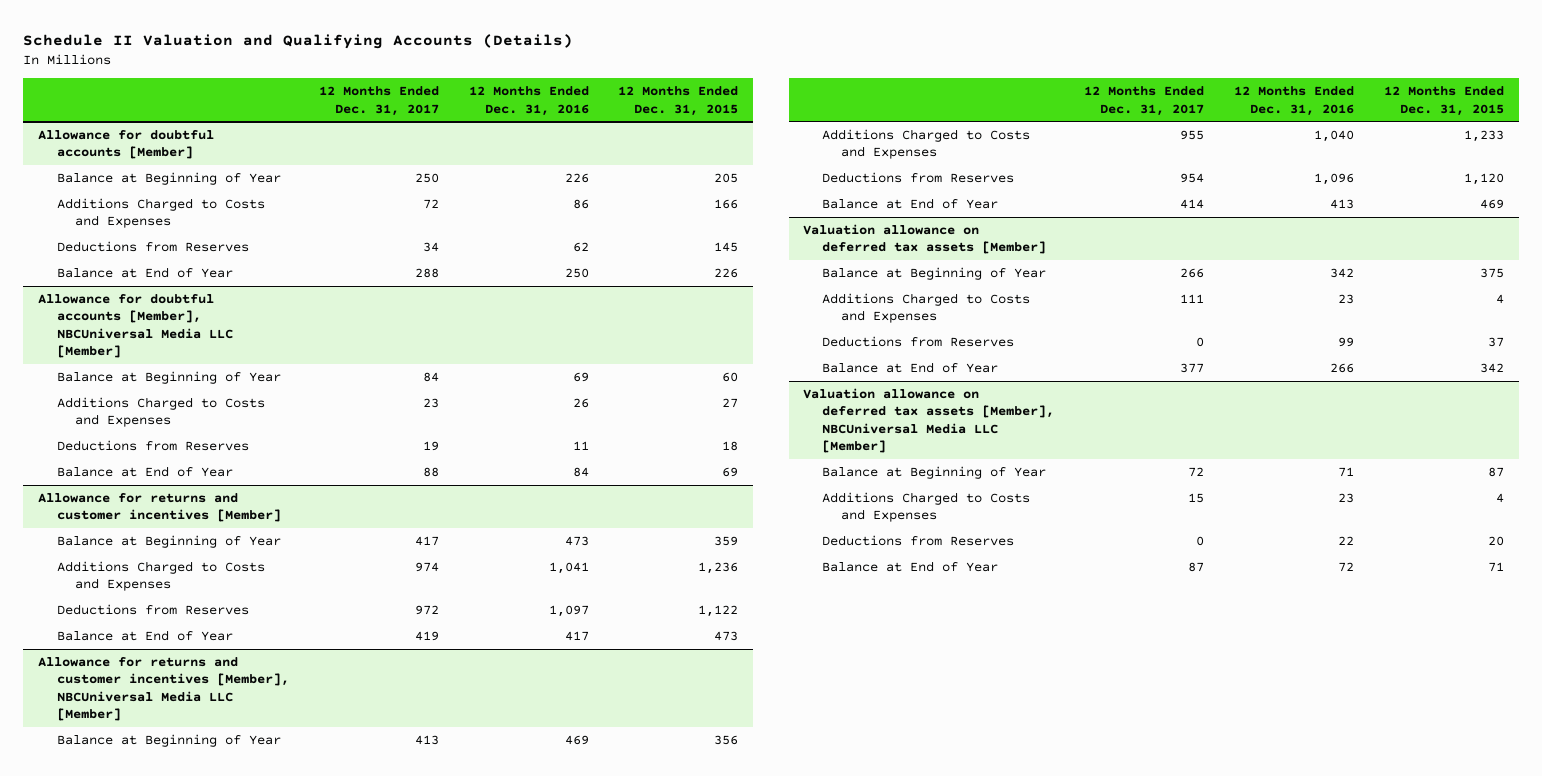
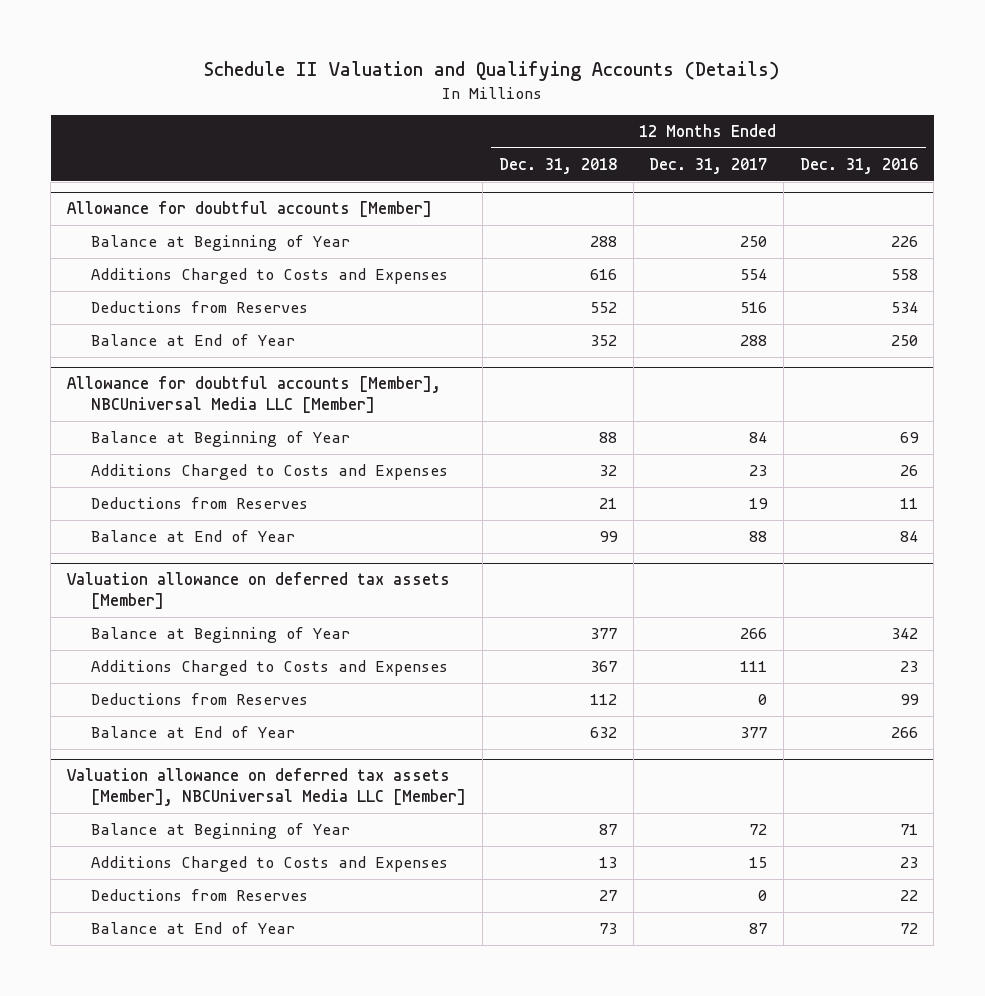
- | 12 Months Ended Dec. 31, 2017 | 12 Months Ended Dec. 31, 2016 | 12 Months Ended Dec. 31, 2015
+ | 12 Months Ended Dec. 31, 2018 | 12 Months Ended Dec. 31, 2017 | 12 Months Ended Dec. 31, 2016
@ Allowance for doubtful accounts [Member]
- Additions Charged to Costs and Expenses | 72 | 86 | 166
- Deductions from Reserves | 34 | 62 | 145
+ Additions Charged to Costs and Expenses | 616 | 554 | 558
+ Deductions from Reserves | 552 | 516 | 534
- Allowance for returns and customer incentives [Member]
- Balance at Beginning of Year | 417 | 473 | 359
- Additions Charged to Costs and Expenses | 974 | 1,041 | 1,236
- Deductions from Reserves | 972 | 1,097 | 1,122
- Balance at End of Year | 419 | 417 | 473
- Allowance for returns and customer incentives [Member], NBCUniversal Media LLC [Member]
- Balance at Beginning of Year | 413 | 469 | 356
- Additions Charged to Costs and Expenses | 955 | 1,040 | 1,233
- Deductions from Reserves | 954 | 1,096 | 1,120
- Balance at End of Year | 414 | 413 | 469

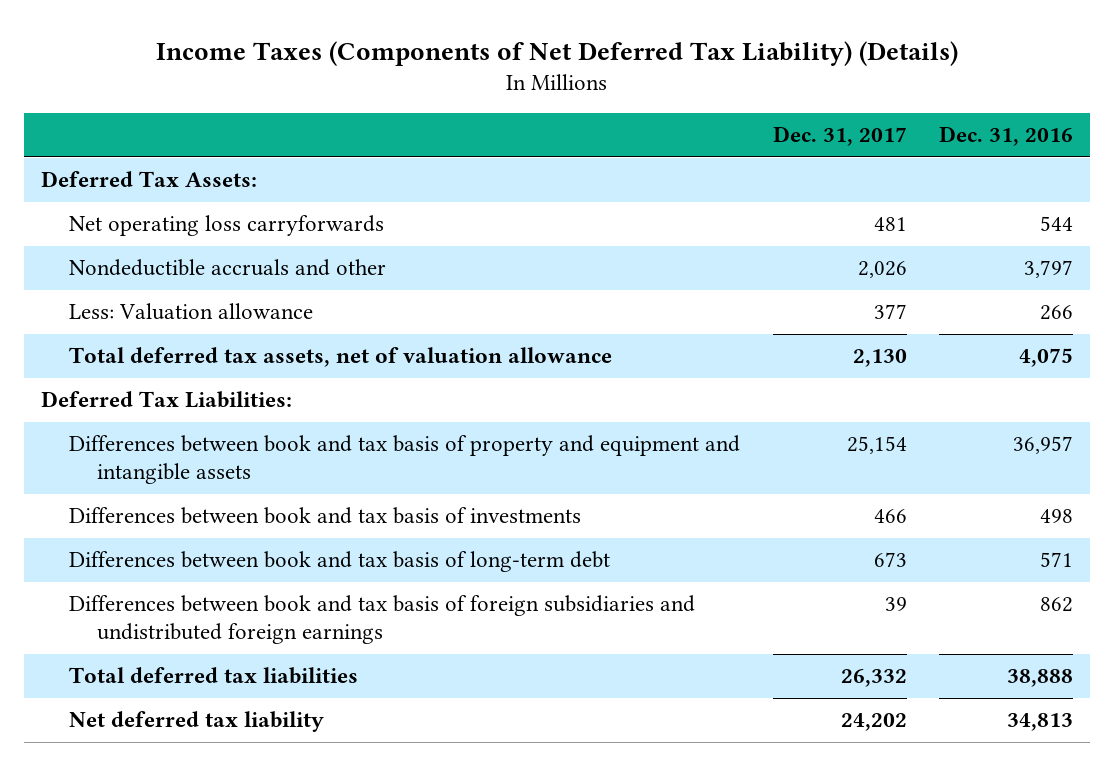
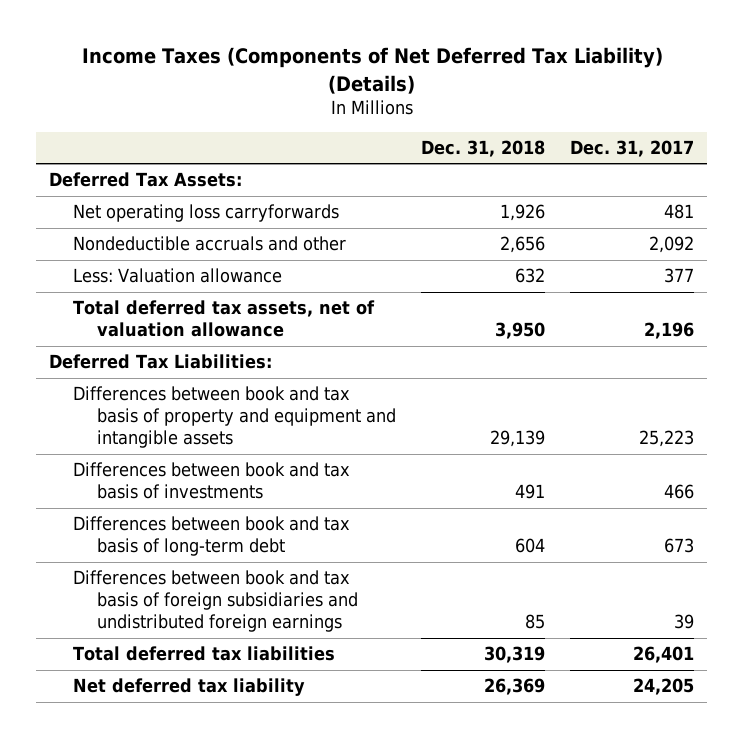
- | Dec. 31, 2017 | Dec. 31, 2016
+ | Dec. 31, 2018 | Dec. 31, 2017
- Nondeductible accruals and other | 2,026 | 3,797
+ Nondeductible accruals and other | 2,656 | 2,092
- Total deferred tax assets, net of valuation allowance | 2,130 | 4,075
+ Total deferred tax assets, net of valuation allowance | 3,950 | 2,196
- Differences between book and tax basis of property and equipment and intangible assets | 25,154 | 36,957
+ Differences between book and tax basis of property and equipment and intangible assets | 29,139 | 25,223
- Total deferred tax liabilities | 26,332 | 38,888
- Net deferred tax liability | 24,202 | 34,813
+ Total deferred tax liabilities | 30,319 | 26,401
+ Net deferred tax liability | 26,369 | 24,205

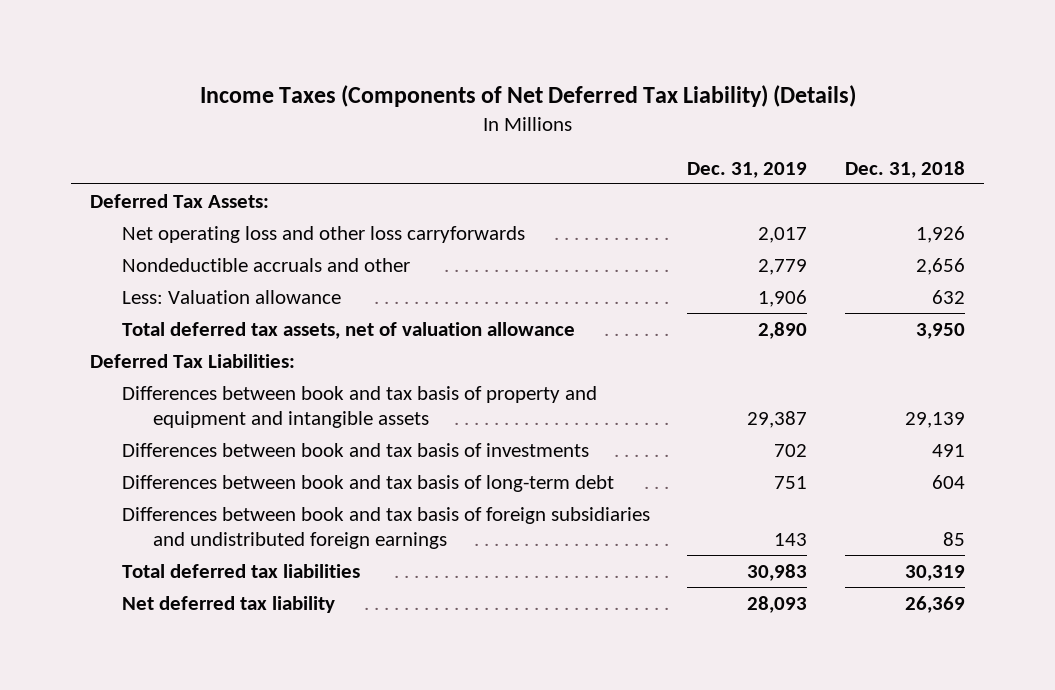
- | Dec. 31, 2018 | Dec. 31, 2017
+ | Dec. 31, 2019 | Dec. 31, 2018
- Net operating loss carryforwards | 1,926 | 481
+ Net operating loss and other loss carryforwards | 2,017 | 1,926

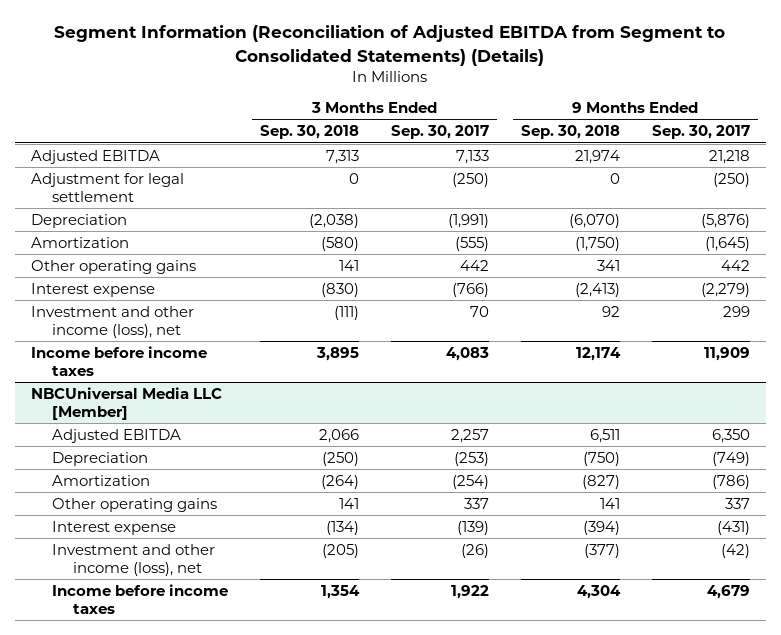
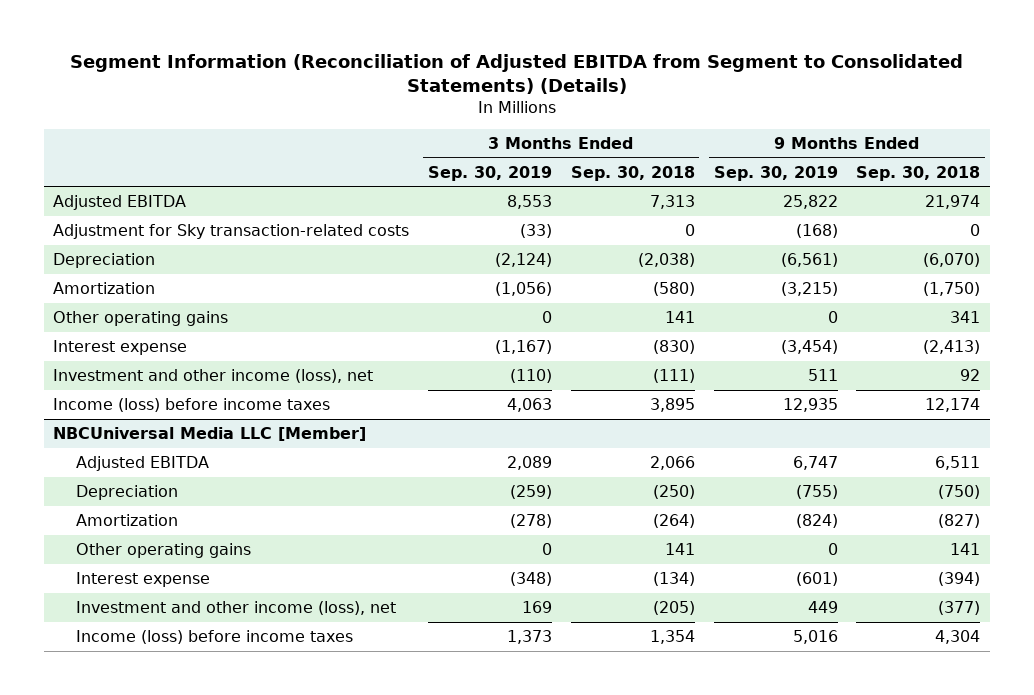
- | 3 Months Ended Sep. 30, 2018 | 3 Months Ended Sep. 30, 2017 | 9 Months Ended Sep. 30, 2018 | 9 Months Ended Sep. 30, 2017
+ | 3 Months Ended Sep. 30, 2019 | 3 Months Ended Sep. 30, 2018 | 9 Months Ended Sep. 30, 2019 | 9 Months Ended Sep. 30, 2018
- Adjustment for legal settlement | 0 | (250) | 0 | (250)
+ Adjustment for Sky transaction-related costs | (33) | 0 | (168) | 0
- Income before income taxes | 3,895 | 4,083 | 12,174 | 11,909
+ Income (loss) before income taxes | 4,063 | 3,895 | 12,935 | 12,174
@ NBCUniversal Media LLC [Member]
- Income before income taxes | 1,354 | 1,922 | 4,304 | 4,679
+ Income (loss) before income taxes | 1,373 | 1,354 | 5,016 | 4,304

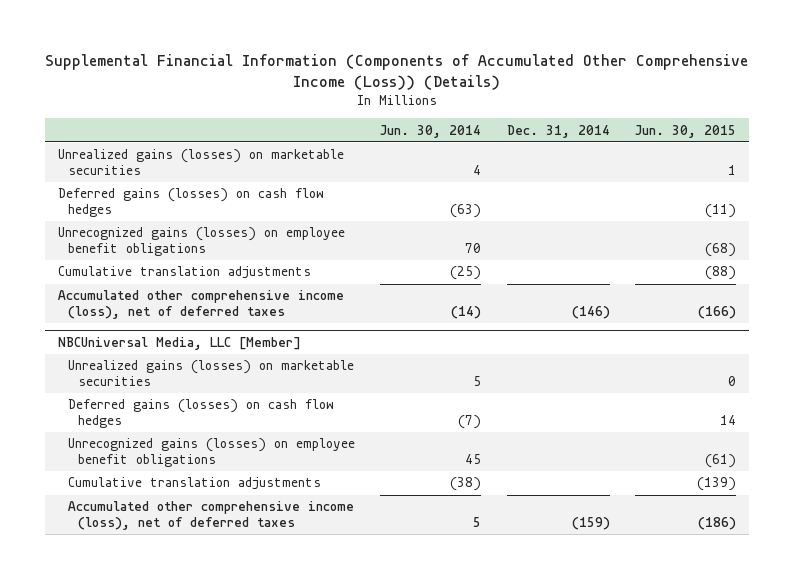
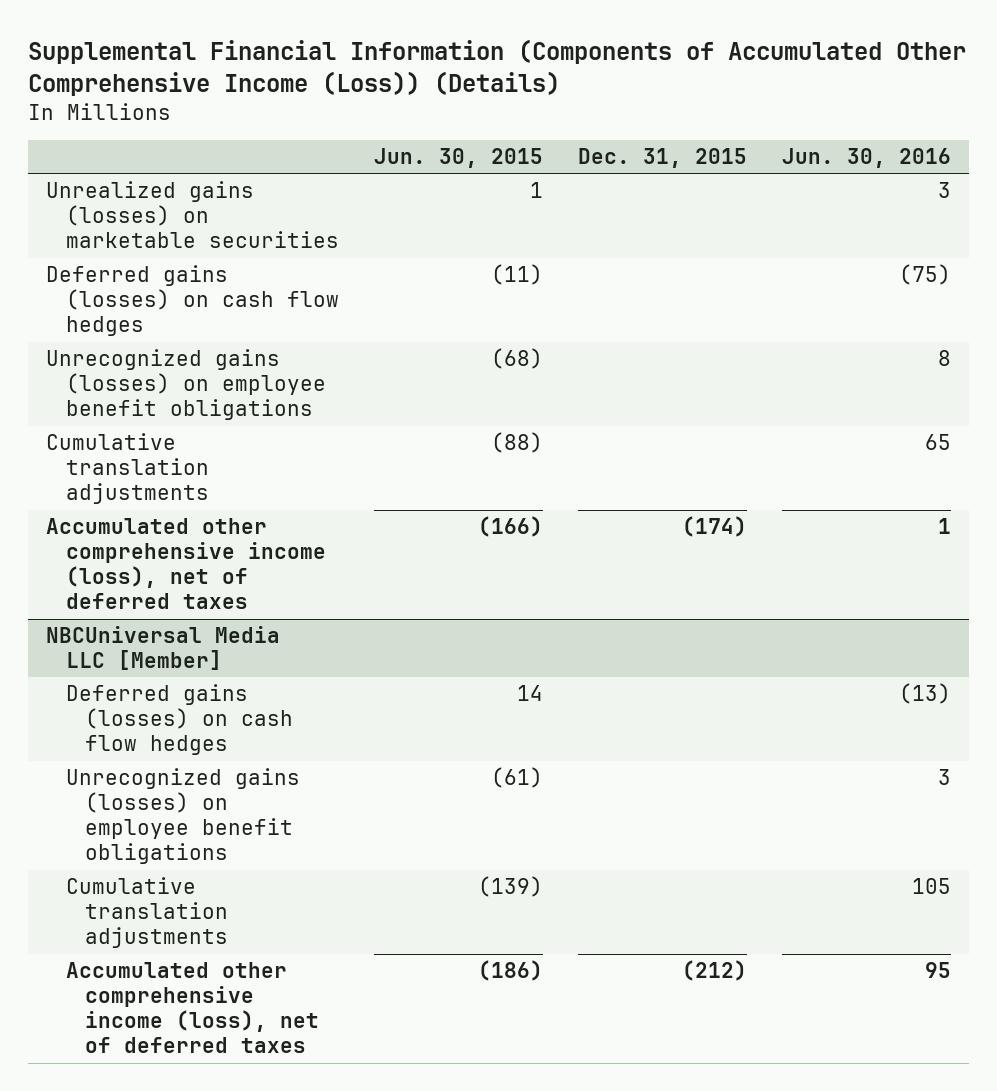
- | Jun. 30, 2014 | Dec. 31, 2014 | Jun. 30, 2015
+ | Jun. 30, 2015 | Dec. 31, 2015 | Jun. 30, 2016
- NBCUniversal Media, LLC [Member]
- Unrealized gains (losses) on marketable securities | 5 | | 0
+ NBCUniversal Media LLC [Member]

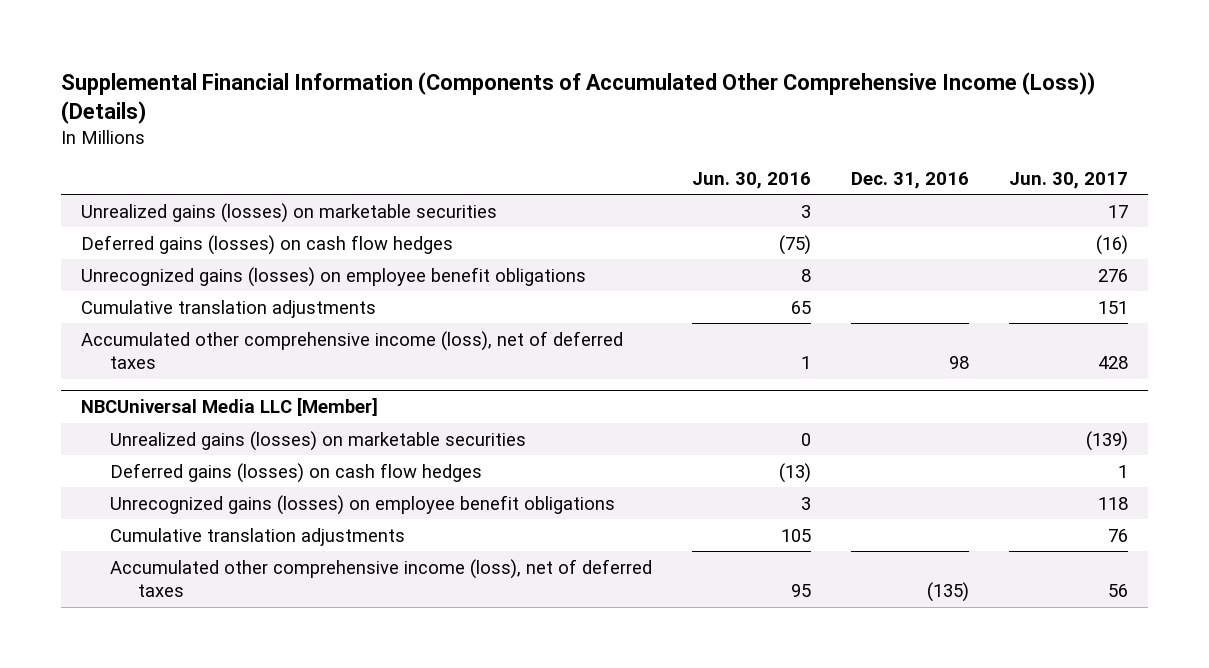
- | Jun. 30, 2015 | Dec. 31, 2015 | Jun. 30, 2016
+ | Jun. 30, 2016 | Dec. 31, 2016 | Jun. 30, 2017
@ NBCUniversal Media LLC [Member]
+ Unrealized gains (losses) on marketable securities | 0 | | (139)

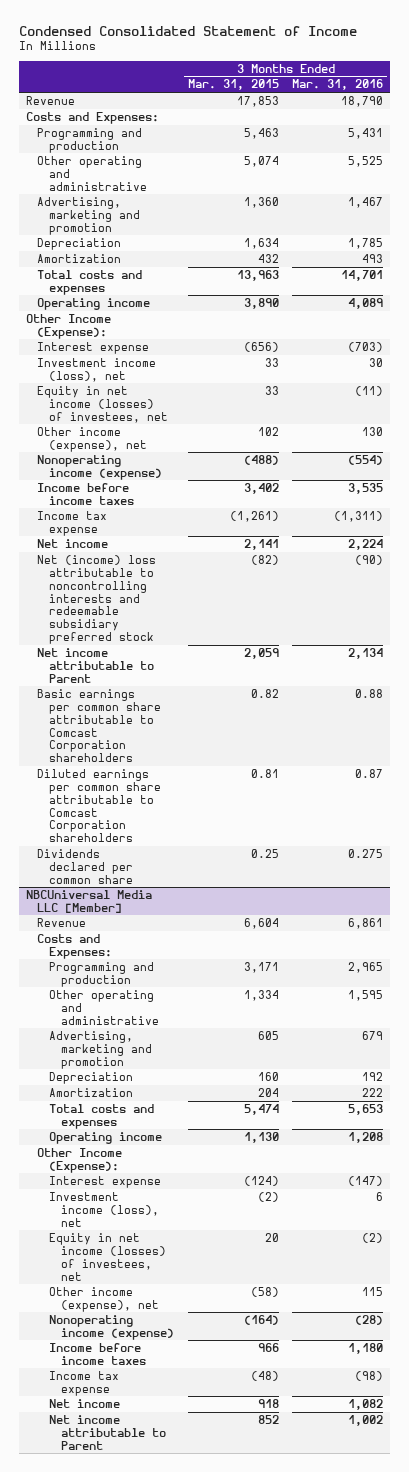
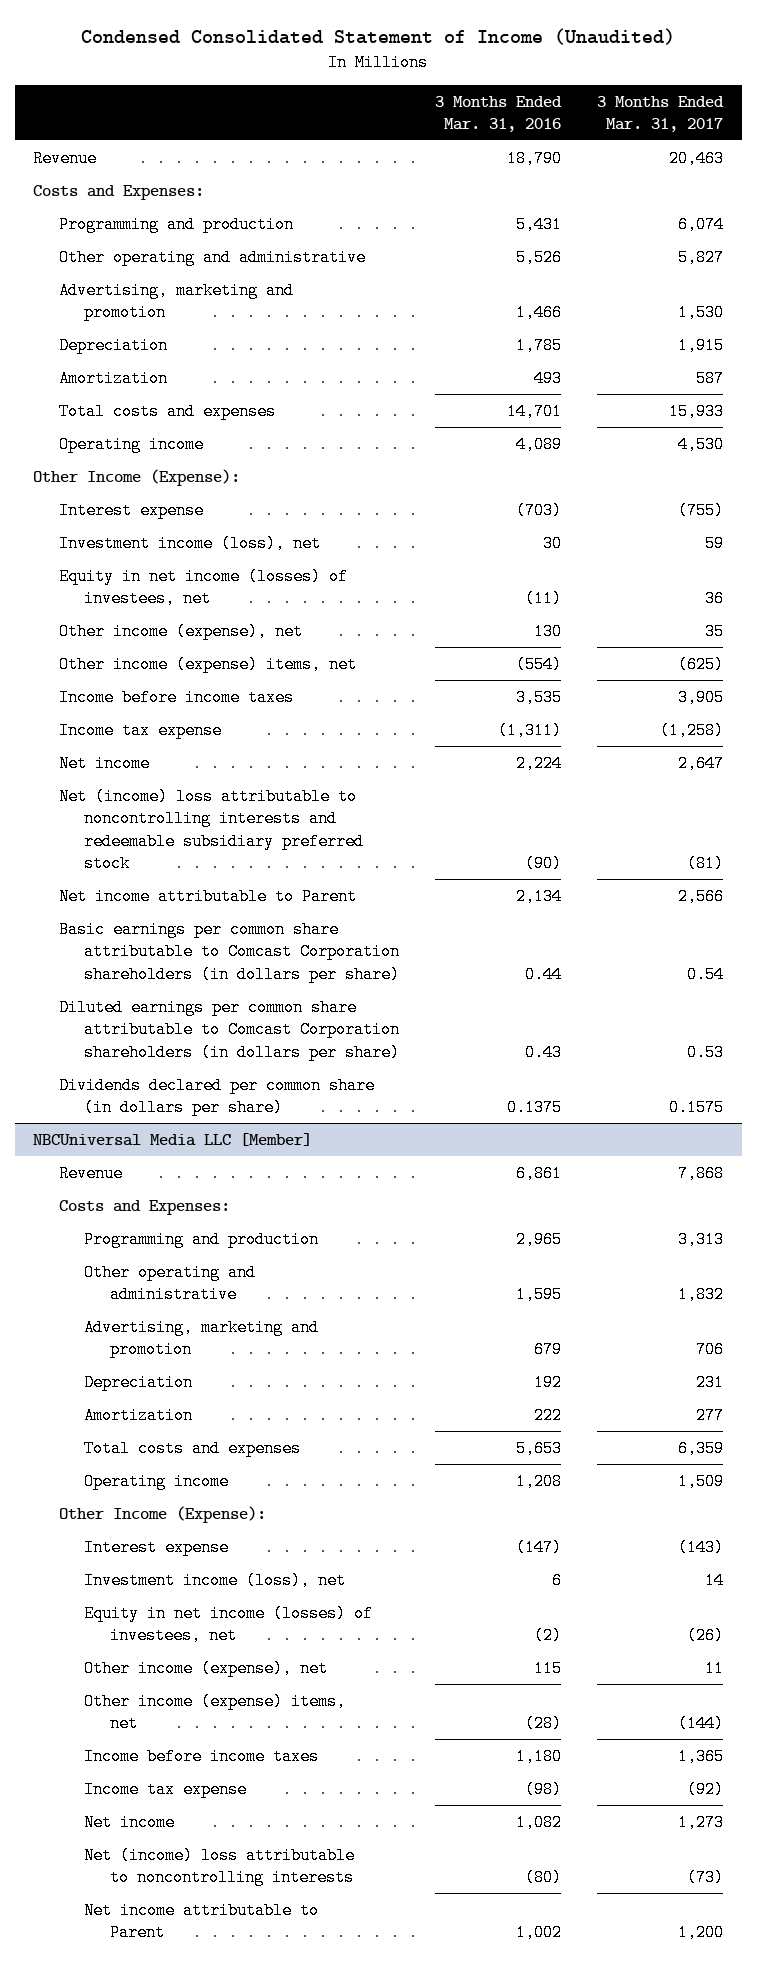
- Condensed Consolidated Statement of Income
+ Condensed Consolidated Statement of Income (Unaudited)
- | 3 Months Ended Mar. 31, 2015 | 3 Months Ended Mar. 31, 2016
+ | 3 Months Ended Mar. 31, 2016 | 3 Months Ended Mar. 31, 2017
- Other operating and administrative | 5,074 | 5,525
- Advertising, marketing and promotion | 1,360 | 1,467
+ Other operating and administrative | 5,526 | 5,827
+ Advertising, marketing and promotion | 1,466 | 1,530
- Nonoperating income (expense) | (488) | (554)
+ Other income (expense) items, net | (554) | (625)
- Basic earnings per common share attributable to Comcast Corporation shareholders | 0.82 | 0.88
- Diluted earnings per common share attributable to Comcast Corporation shareholders | 0.81 | 0.87
- Dividends declared per common share | 0.25 | 0.275
+ Basic earnings per common share attributable to Comcast Corporation shareholders (in dollars per share) | 0.44 | 0.54
+ Diluted earnings per common share attributable to Comcast Corporation shareholders (in dollars per share) | 0.43 | 0.53
+ Dividends declared per common share (in dollars per share) | 0.1375 | 0.1575
@ NBCUniversal Media LLC [Member]
- Nonoperating income (expense) | (164) | (28)
+ Other income (expense) items, net | (28) | (144)
+ Net (income) loss attributable to noncontrolling interests | (80) | (73)

